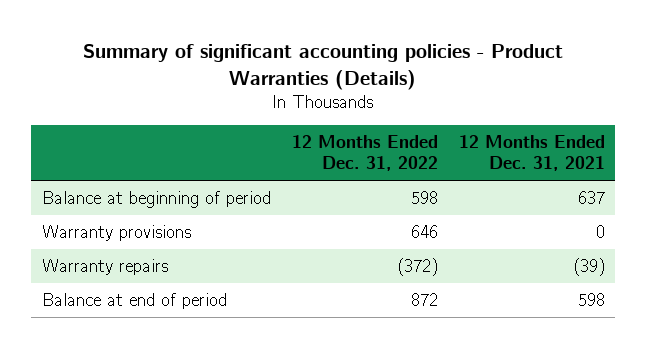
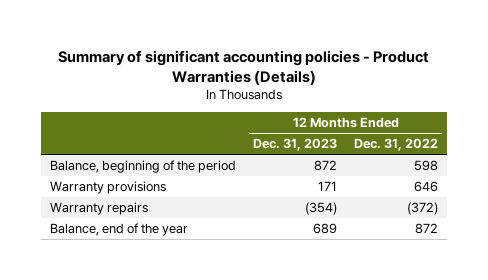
- | 12 Months Ended Dec. 31, 2022 | 12 Months Ended Dec. 31, 2021
+ | 12 Months Ended Dec. 31, 2023 | 12 Months Ended Dec. 31, 2022
- Balance at beginning of period | 598 | 637
+ Balance, beginning of the period | 872 | 598
- Balance at end of period | 872 | 598
+ Balance, end of the year | 689 | 872

